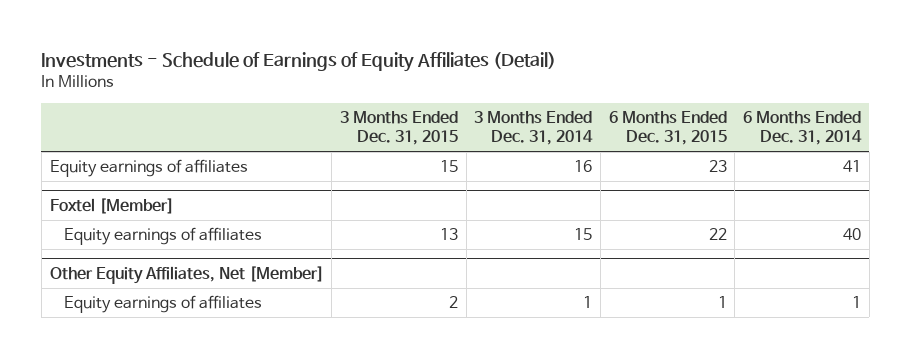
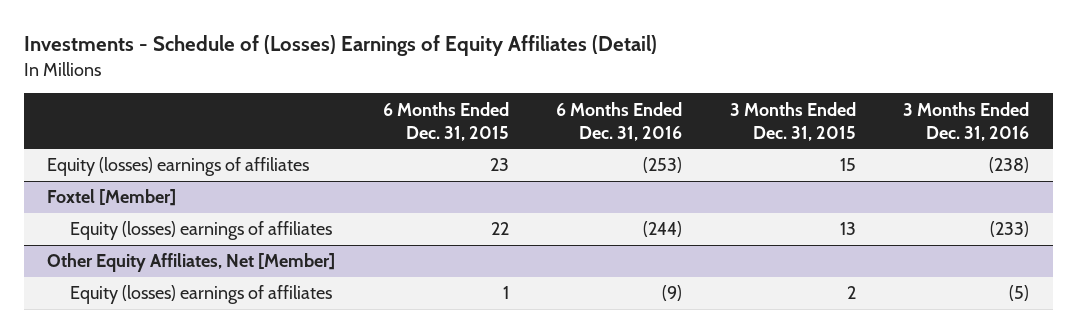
- Investments - Schedule of Earnings of Equity Affiliates (Detail)
+ Investments - Schedule of (Losses) Earnings of Equity Affiliates (Detail)
- | 3 Months Ended Dec. 31, 2015 | 3 Months Ended Dec. 31, 2014 | 6 Months Ended Dec. 31, 2015 | 6 Months Ended Dec. 31, 2014
+ | 6 Months Ended Dec. 31, 2015 | 6 Months Ended Dec. 31, 2016 | 3 Months Ended Dec. 31, 2015 | 3 Months Ended Dec. 31, 2016
- Equity earnings of affiliates | 15 | 16 | 23 | 41
+ Equity (losses) earnings of affiliates | 23 | (253) | 15 | (238)
@ Foxtel [Member]
- Equity earnings of affiliates | 13 | 15 | 22 | 40
+ Equity (losses) earnings of affiliates | 22 | (244) | 13 | (233)
@ Other Equity Affiliates, Net [Member]
- Equity earnings of affiliates | 2 | 1 | 1 | 1
+ Equity (losses) earnings of affiliates | 1 | (9) | 2 | (5)

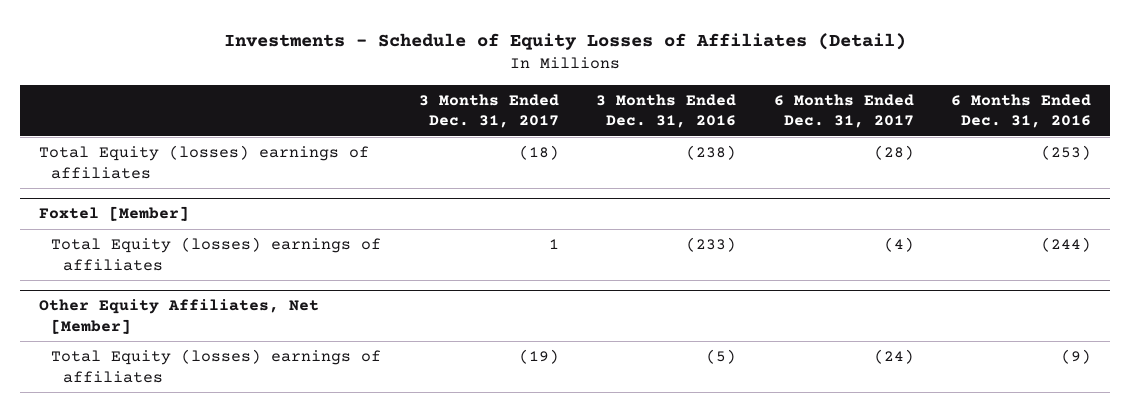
- Investments - Schedule of (Losses) Earnings of Equity Affiliates (Detail)
+ Investments - Schedule of Equity Losses of Affiliates (Detail)
- | 6 Months Ended Dec. 31, 2015 | 6 Months Ended Dec. 31, 2016 | 3 Months Ended Dec. 31, 2015 | 3 Months Ended Dec. 31, 2016
+ | 3 Months Ended Dec. 31, 2017 | 3 Months Ended Dec. 31, 2016 | 6 Months Ended Dec. 31, 2017 | 6 Months Ended Dec. 31, 2016
- Equity (losses) earnings of affiliates | 23 | (253) | 15 | (238)
+ Total Equity (losses) earnings of affiliates | (18) | (238) | (28) | (253)
@ Foxtel [Member]
- Equity (losses) earnings of affiliates | 22 | (244) | 13 | (233)
+ Total Equity (losses) earnings of affiliates | 1 | (233) | (4) | (244)
@ Other Equity Affiliates, Net [Member]
- Equity (losses) earnings of affiliates | 1 | (9) | 2 | (5)
+ Total Equity (losses) earnings of affiliates | (19) | (5) | (24) | (9)

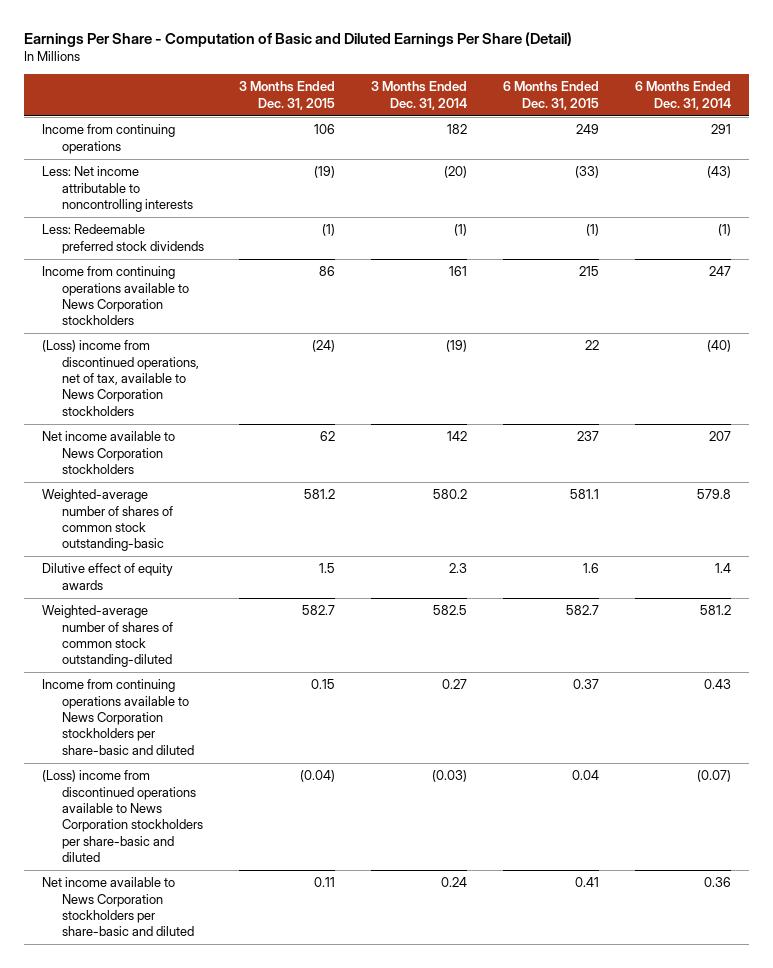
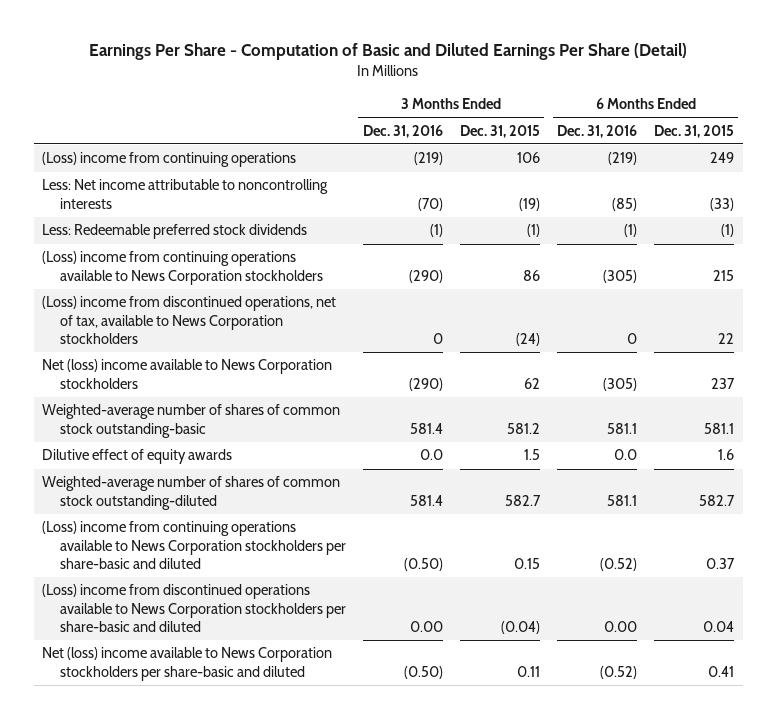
- | 3 Months Ended Dec. 31, 2015 | 3 Months Ended Dec. 31, 2014 | 6 Months Ended Dec. 31, 2015 | 6 Months Ended Dec. 31, 2014
+ | 3 Months Ended Dec. 31, 2016 | 3 Months Ended Dec. 31, 2015 | 6 Months Ended Dec. 31, 2016 | 6 Months Ended Dec. 31, 2015
- Income from continuing operations | 106 | 182 | 249 | 291
+ (Loss) income from continuing operations | (219) | 106 | (219) | 249
- Income from continuing operations available to News Corporation stockholders | 86 | 161 | 215 | 247
+ (Loss) income from continuing operations available to News Corporation stockholders | (290) | 86 | (305) | 215
- Net income available to News Corporation stockholders | 62 | 142 | 237 | 207
+ Net (loss) income available to News Corporation stockholders | (290) | 62 | (305) | 237
- Income from continuing operations available to News Corporation stockholders per share-basic and diluted | 0.15 | 0.27 | 0.37 | 0.43
+ (Loss) income from continuing operations available to News Corporation stockholders per share-basic and diluted | (0.50) | 0.15 | (0.52) | 0.37
- Net income available to News Corporation stockholders per share-basic and diluted | 0.11 | 0.24 | 0.41 | 0.36
+ Net (loss) income available to News Corporation stockholders per share-basic and diluted | (0.50) | 0.11 | (0.52) | 0.41

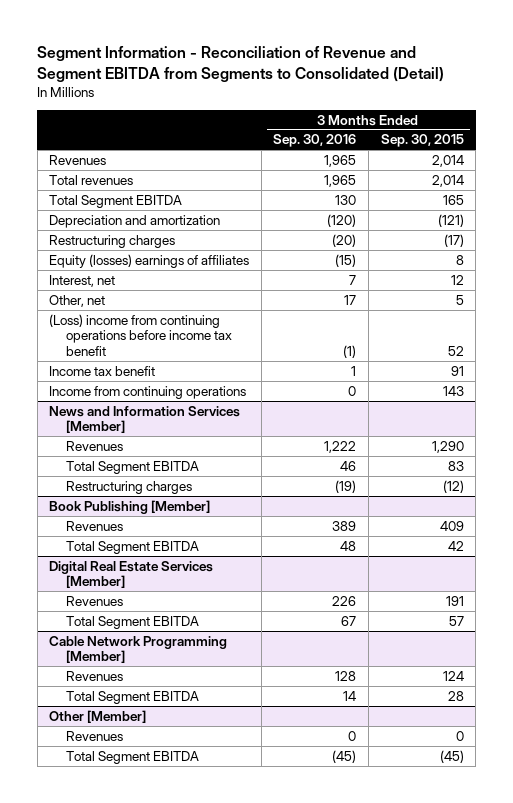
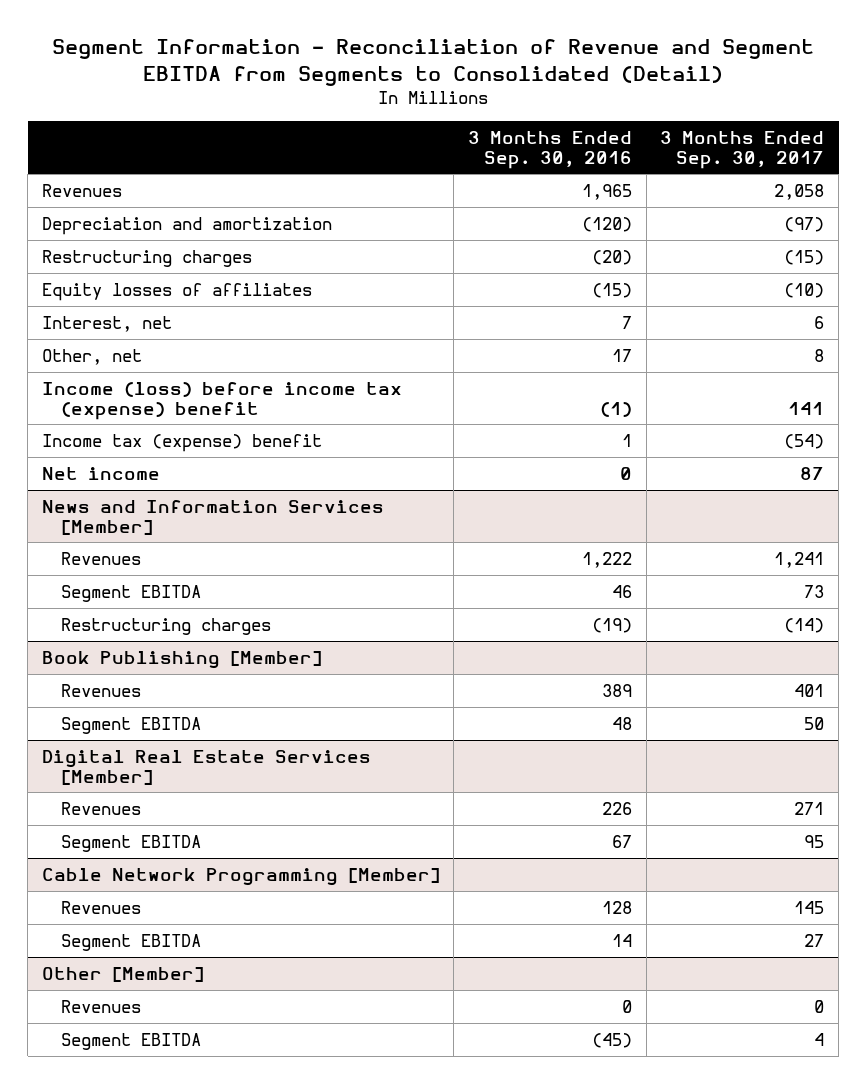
- | 3 Months Ended Sep. 30, 2016 | 3 Months Ended Sep. 30, 2015
+ | 3 Months Ended Sep. 30, 2016 | 3 Months Ended Sep. 30, 2017
- Total revenues | 1,965 | 2,014
- Total Segment EBITDA | 130 | 165
- Equity (losses) earnings of affiliates | (15) | 8
+ Equity losses of affiliates | (15) | (10)
- (Loss) income from continuing operations before income tax benefit | (1) | 52
- Income tax benefit | 1 | 91
- Income from continuing operations | 0 | 143
+ Income (loss) before income tax (expense) benefit | (1) | 141
+ Income tax (expense) benefit | 1 | (54)
+ Net income | 0 | 87
@ News and Information Services [Member]
- Total Segment EBITDA | 46 | 83
+ Segment EBITDA | 46 | 73
@ Book Publishing [Member]
- Total Segment EBITDA | 48 | 42
+ Segment EBITDA | 48 | 50
@ Digital Real Estate Services [Member]
- Total Segment EBITDA | 67 | 57
+ Segment EBITDA | 67 | 95
@ Cable Network Programming [Member]
- Total Segment EBITDA | 14 | 28
+ Segment EBITDA | 14 | 27
@ Other [Member]
- Total Segment EBITDA | (45) | (45)
+ Segment EBITDA | (45) | 4

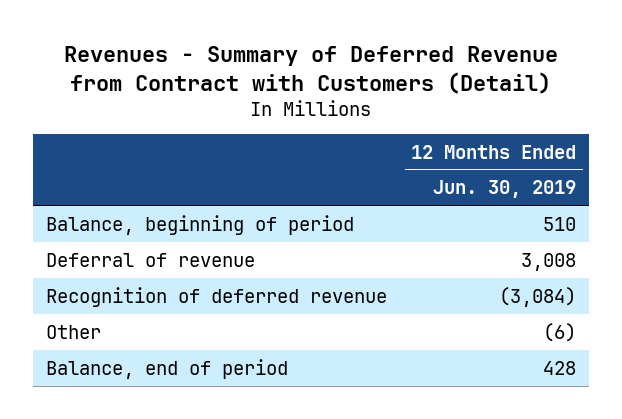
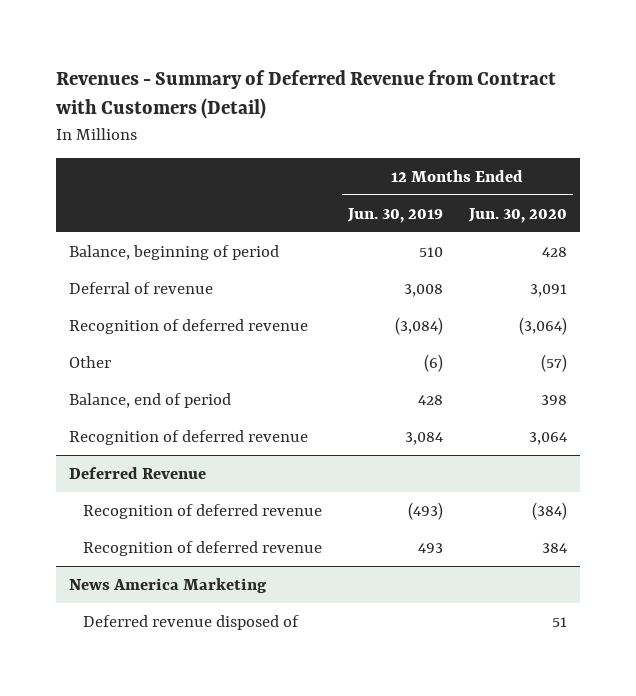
- | 12 Months Ended Jun. 30, 2019
+ | 12 Months Ended Jun. 30, 2019 | 12 Months Ended Jun. 30, 2020
+ Recognition of deferred revenue | 3,084 | 3,064
+ Deferred Revenue
+ Recognition of deferred revenue | (493) | (384)
+ Recognition of deferred revenue | 493 | 384
+ News America Marketing
+ Deferred revenue disposed of | | 51

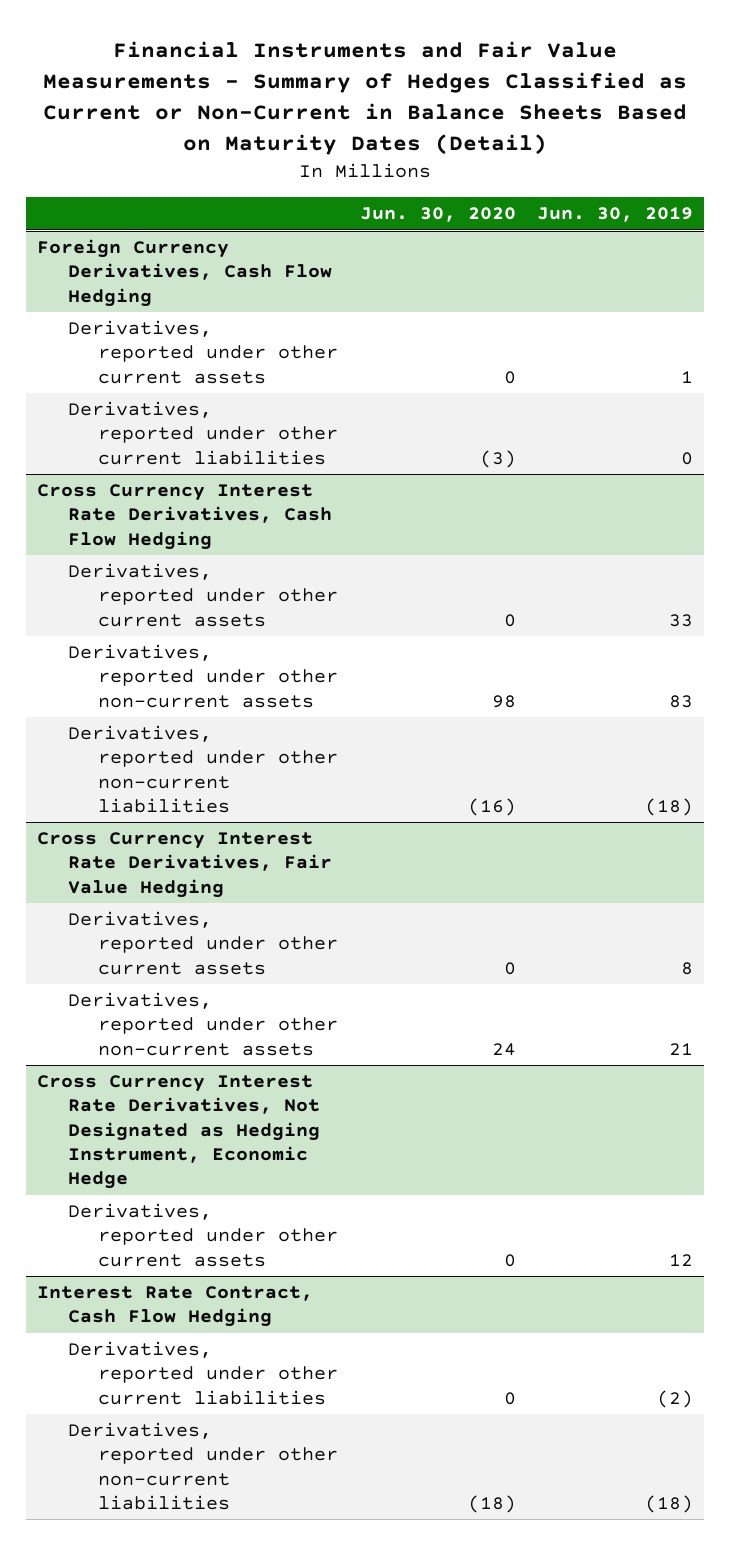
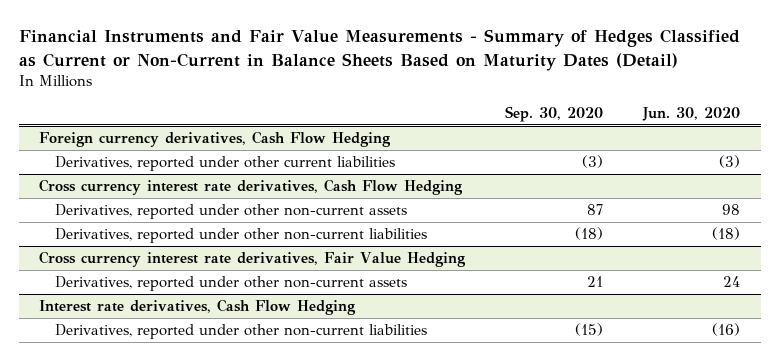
- | Jun. 30, 2020 | Jun. 30, 2019
+ | Sep. 30, 2020 | Jun. 30, 2020
- Foreign Currency Derivatives, Cash Flow Hedging
- Derivatives, reported under other current assets | 0 | 1
+ Foreign currency derivatives, Cash Flow Hedging
- Cross Currency Interest Rate Derivatives, Cash Flow Hedging
- Derivatives, reported under other current assets | 0 | 33
+ Cross currency interest rate derivatives, Cash Flow Hedging
- Derivatives, reported under other non-current liabilities | (16) | (18)
- Cross Currency Interest Rate Derivatives, Fair Value Hedging
- Derivatives, reported under other current assets | 0 | 8
- Derivatives, reported under other non-current assets | 24 | 21
- Cross Currency Interest Rate Derivatives, Not Designated as Hedging Instrument, Economic Hedge
- Derivatives, reported under other current assets | 0 | 12
- Interest Rate Contract, Cash Flow Hedging
- Derivatives, reported under other current liabilities | 0 | (2)
+ Cross currency interest rate derivatives, Fair Value Hedging
+ Derivatives, reported under other non-current assets | 21 | 24
+ Interest rate derivatives, Cash Flow Hedging
+ Derivatives, reported under other non-current liabilities | (15) | (16)

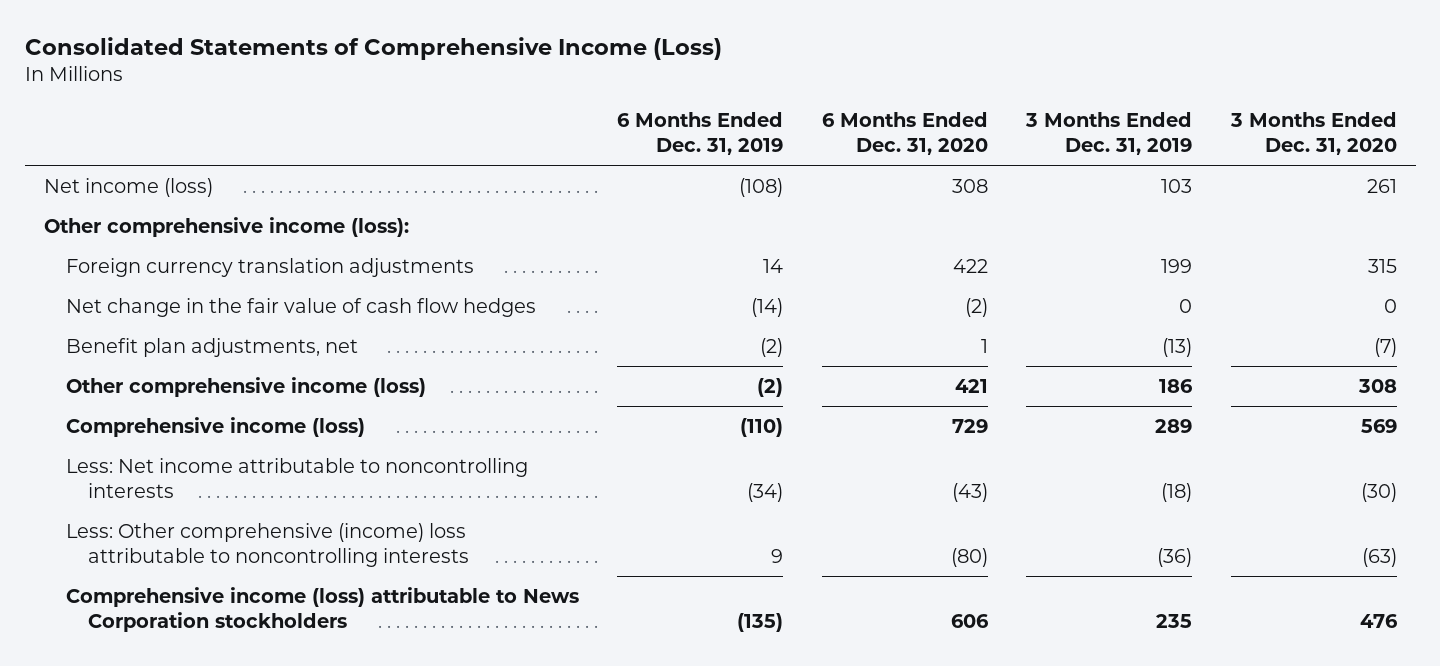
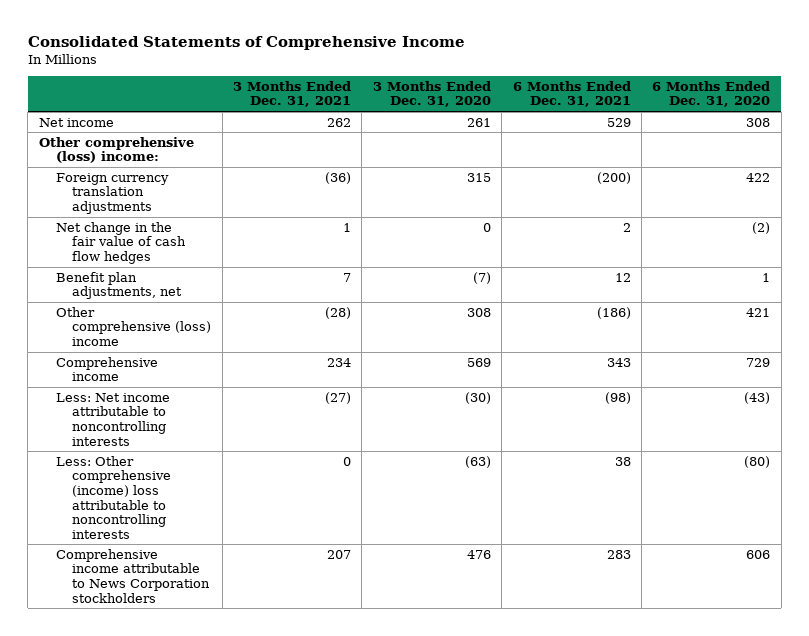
- Consolidated Statements of Comprehensive Income (Loss)
+ Consolidated Statements of Comprehensive Income
- | 6 Months Ended Dec. 31, 2019 | 6 Months Ended Dec. 31, 2020 | 3 Months Ended Dec. 31, 2019 | 3 Months Ended Dec. 31, 2020
+ | 3 Months Ended Dec. 31, 2021 | 3 Months Ended Dec. 31, 2020 | 6 Months Ended Dec. 31, 2021 | 6 Months Ended Dec. 31, 2020
- Net income (loss) | (108) | 308 | 103 | 261
- Other comprehensive income (loss):
+ Net income | 262 | 261 | 529 | 308
+ Other comprehensive (loss) income:
- Other comprehensive income (loss) | (2) | 421 | 186 | 308
- Comprehensive income (loss) | (110) | 729 | 289 | 569
+ Other comprehensive (loss) income | (28) | 308 | (186) | 421
+ Comprehensive income | 234 | 569 | 343 | 729
- Comprehensive income (loss) attributable to News Corporation stockholders | (135) | 606 | 235 | 476
+ Comprehensive income attributable to News Corporation stockholders | 207 | 476 | 283 | 606

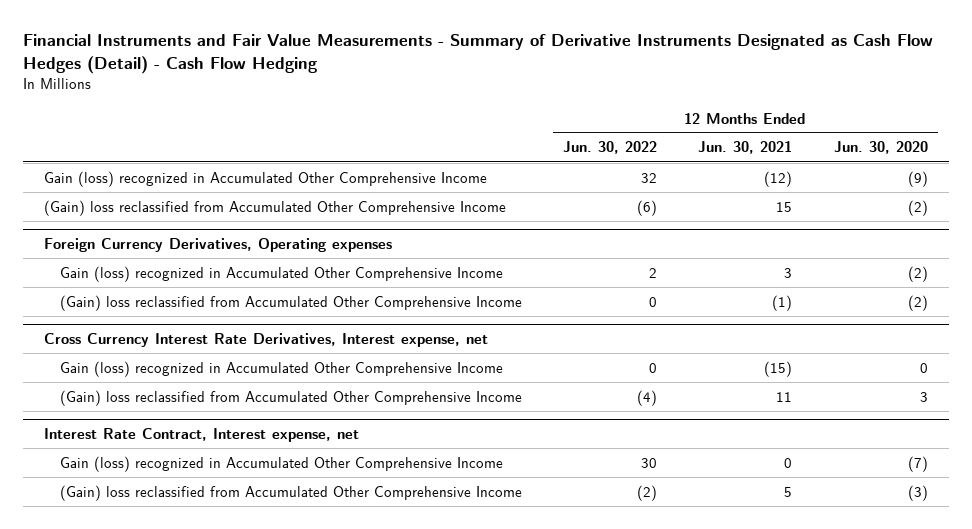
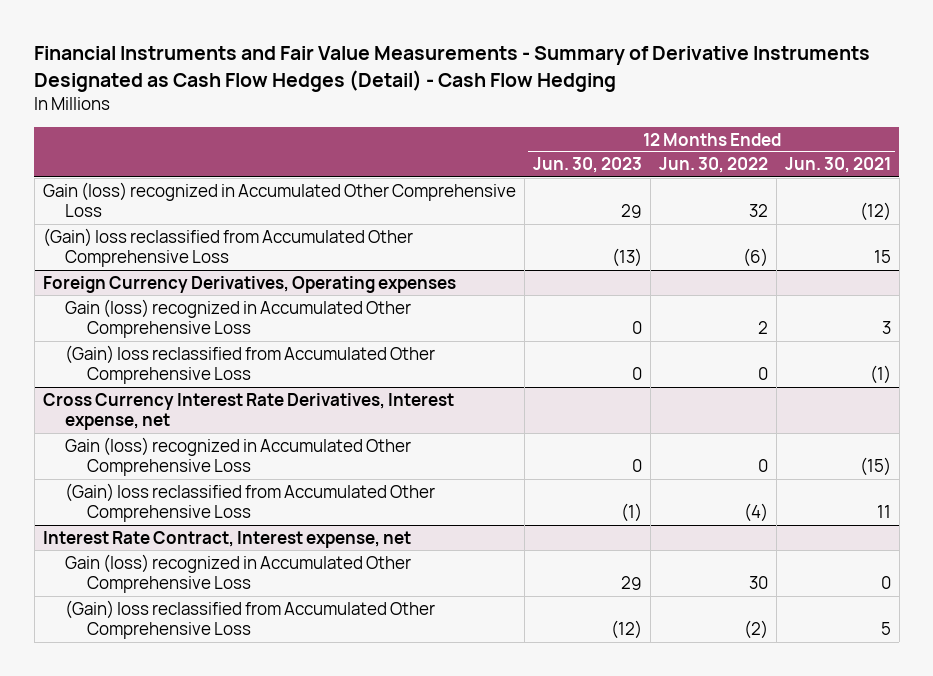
- | 12 Months Ended Jun. 30, 2022 | 12 Months Ended Jun. 30, 2021 | 12 Months Ended Jun. 30, 2020
+ | 12 Months Ended Jun. 30, 2023 | 12 Months Ended Jun. 30, 2022 | 12 Months Ended Jun. 30, 2021
- Gain (loss) recognized in Accumulated Other Comprehensive Income | 32 | (12) | (9)
- (Gain) loss reclassified from Accumulated Other Comprehensive Income | (6) | 15 | (2)
+ Gain (loss) recognized in Accumulated Other Comprehensive Loss | 29 | 32 | (12)
+ (Gain) loss reclassified from Accumulated Other Comprehensive Loss | (13) | (6) | 15
@ Foreign Currency Derivatives, Operating expenses
- Gain (loss) recognized in Accumulated Other Comprehensive Income | 2 | 3 | (2)
- (Gain) loss reclassified from Accumulated Other Comprehensive Income | 0 | (1) | (2)
+ Gain (loss) recognized in Accumulated Other Comprehensive Loss | 0 | 2 | 3
+ (Gain) loss reclassified from Accumulated Other Comprehensive Loss | 0 | 0 | (1)
@ Cross Currency Interest Rate Derivatives, Interest expense, net
- Gain (loss) recognized in Accumulated Other Comprehensive Income | 0 | (15) | 0
- (Gain) loss reclassified from Accumulated Other Comprehensive Income | (4) | 11 | 3
+ Gain (loss) recognized in Accumulated Other Comprehensive Loss | 0 | 0 | (15)
+ (Gain) loss reclassified from Accumulated Other Comprehensive Loss | (1) | (4) | 11
@ Interest Rate Contract, Interest expense, net
- Gain (loss) recognized in Accumulated Other Comprehensive Income | 30 | 0 | (7)
- (Gain) loss reclassified from Accumulated Other Comprehensive Income | (2) | 5 | (3)
+ Gain (loss) recognized in Accumulated Other Comprehensive Loss | 29 | 30 | 0
+ (Gain) loss reclassified from Accumulated Other Comprehensive Loss | (12) | (2) | 5

